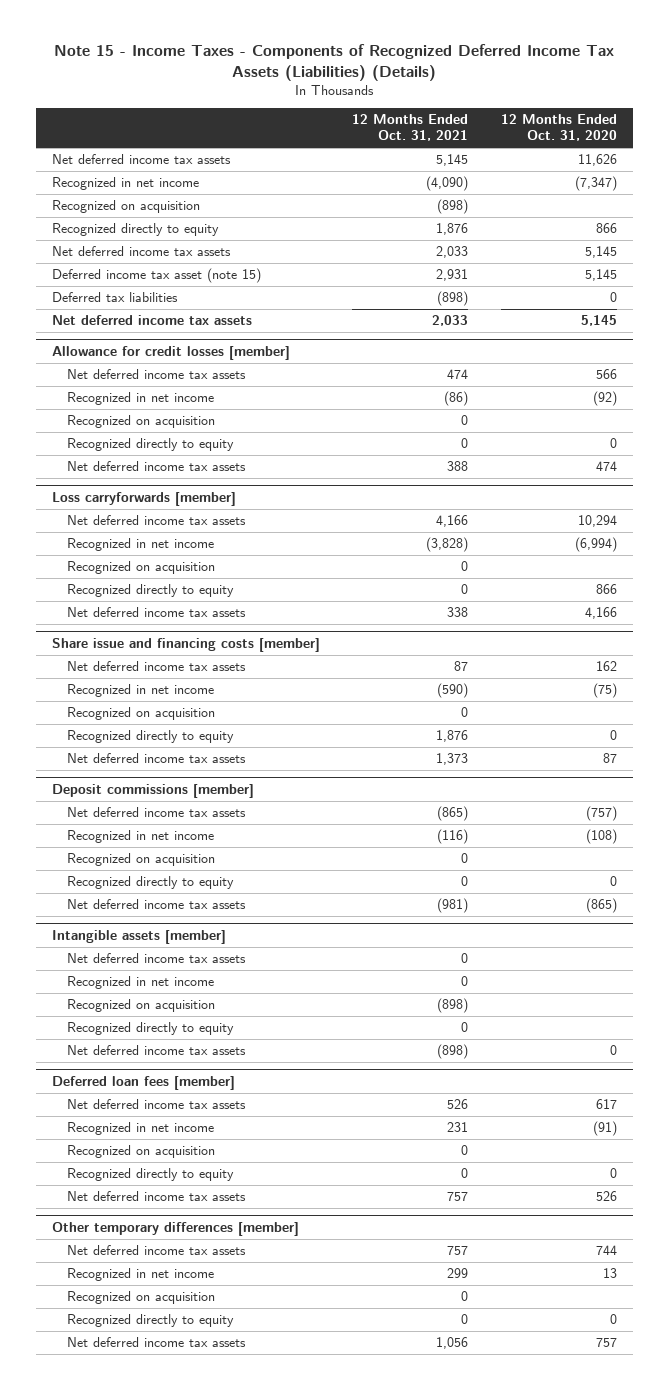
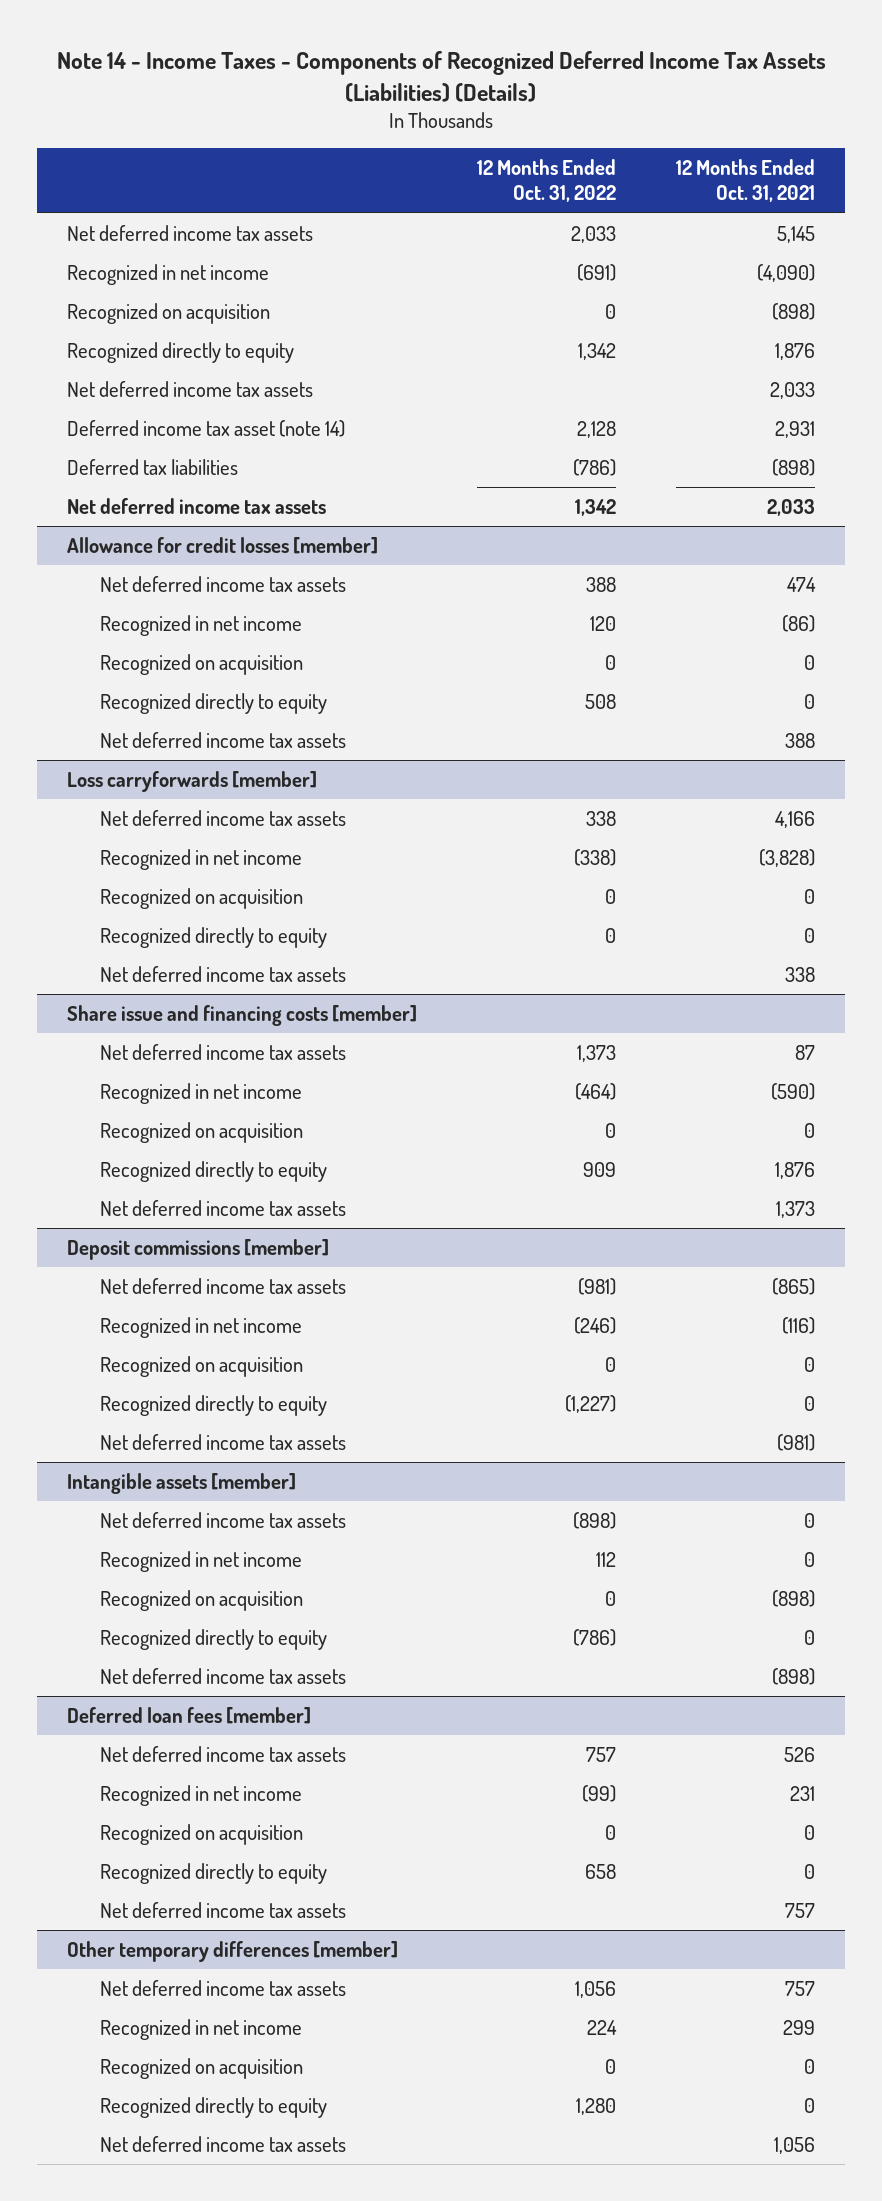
- Note 15 - Income Taxes - Components of Recognized Deferred Income Tax Assets (Liabilities) (Details)
+ Note 14 - Income Taxes - Components of Recognized Deferred Income Tax Assets (Liabilities) (Details)
- | 12 Months Ended Oct. 31, 2021 | 12 Months Ended Oct. 31, 2020
+ | 12 Months Ended Oct. 31, 2022 | 12 Months Ended Oct. 31, 2021
- Deferred income tax asset (note 15) | 2,931 | 5,145
+ Deferred income tax asset (note 14) | 2,128 | 2,931

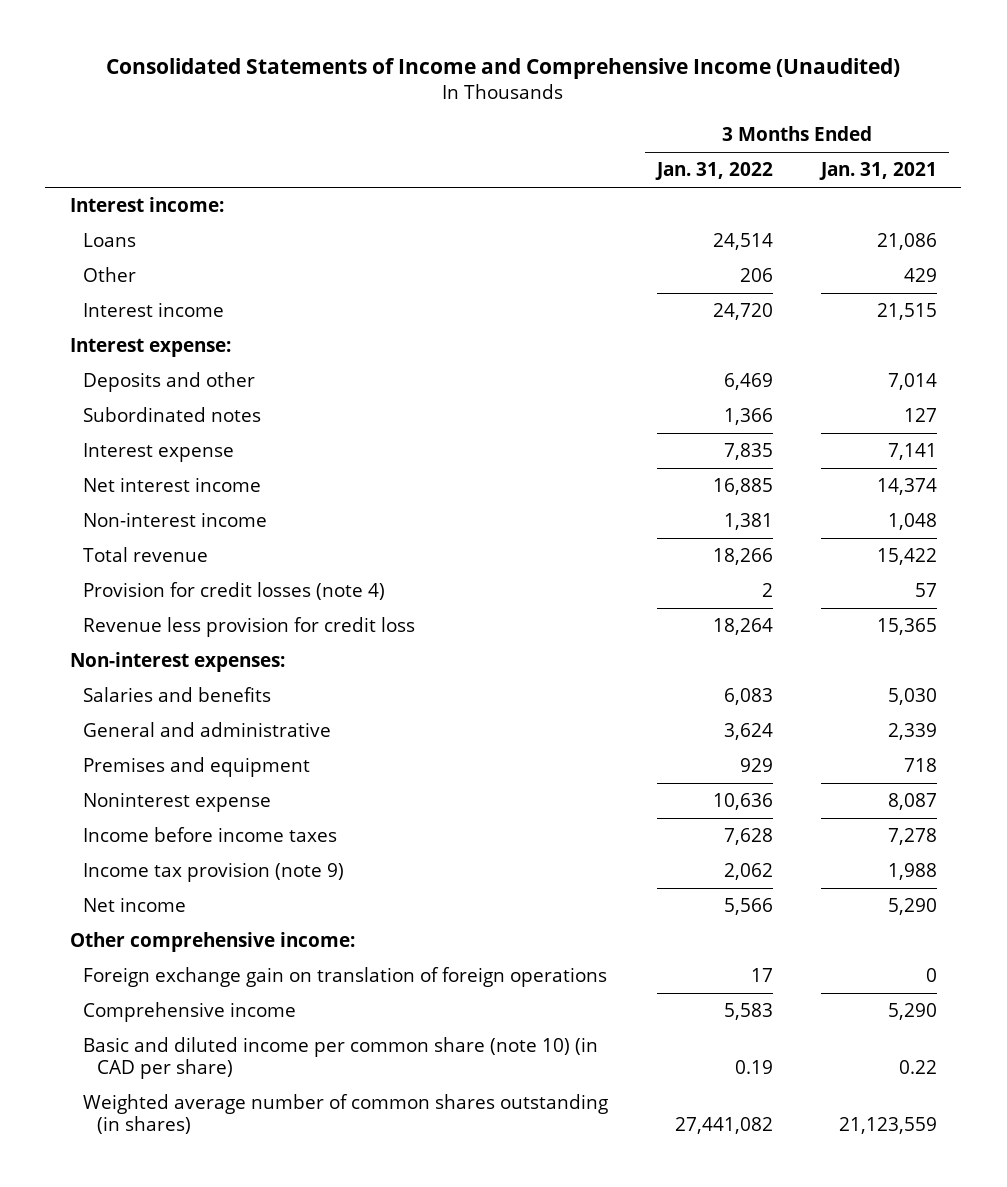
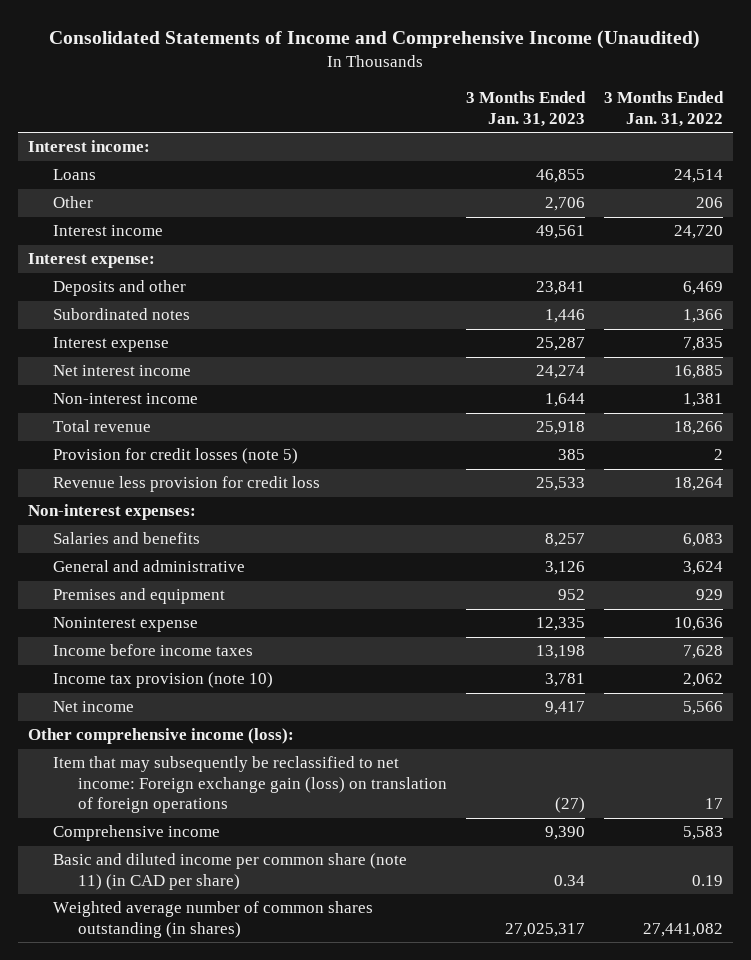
- | 3 Months Ended Jan. 31, 2022 | 3 Months Ended Jan. 31, 2021
+ | 3 Months Ended Jan. 31, 2023 | 3 Months Ended Jan. 31, 2022
- Provision for credit losses (note 4) | 2 | 57
+ Provision for credit losses (note 5) | 385 | 2
- Income tax provision (note 9) | 2,062 | 1,988
+ Income tax provision (note 10) | 3,781 | 2,062
- Other comprehensive income:
- Foreign exchange gain on translation of foreign operations | 17 | 0
+ Other comprehensive income (loss):
+ Item that may subsequently be reclassified to net income: Foreign exchange gain (loss) on translation of foreign operations | (27) | 17
- Basic and diluted income per common share (note 10) (in CAD per share) | 0.19 | 0.22
+ Basic and diluted income per common share (note 11) (in CAD per share) | 0.34 | 0.19

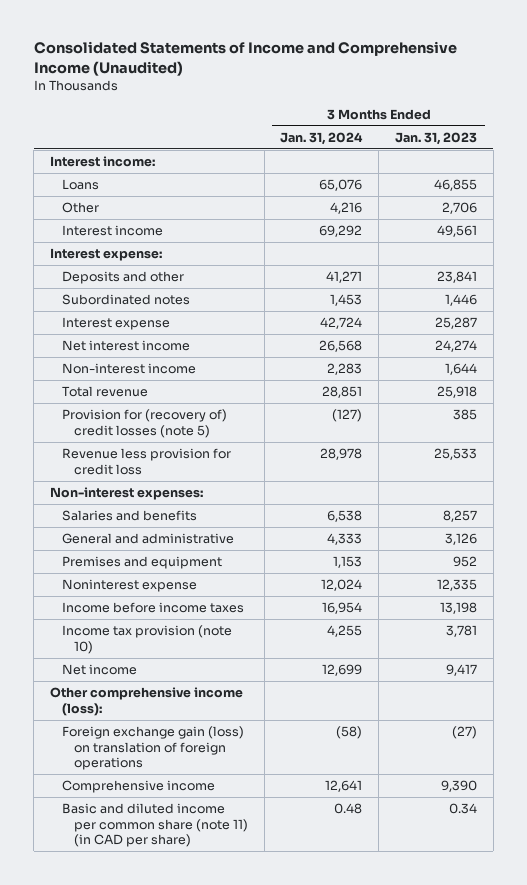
- | 3 Months Ended Jan. 31, 2023 | 3 Months Ended Jan. 31, 2022
+ | 3 Months Ended Jan. 31, 2024 | 3 Months Ended Jan. 31, 2023
- Provision for credit losses (note 5) | 385 | 2
+ Provision for (recovery of) credit losses (note 5) | (127) | 385
- Item that may subsequently be reclassified to net income: Foreign exchange gain (loss) on translation of foreign operations | (27) | 17
+ Foreign exchange gain (loss) on translation of foreign operations | (58) | (27)
- Weighted average number of common shares outstanding (in shares) | 27,025,317 | 27,441,082

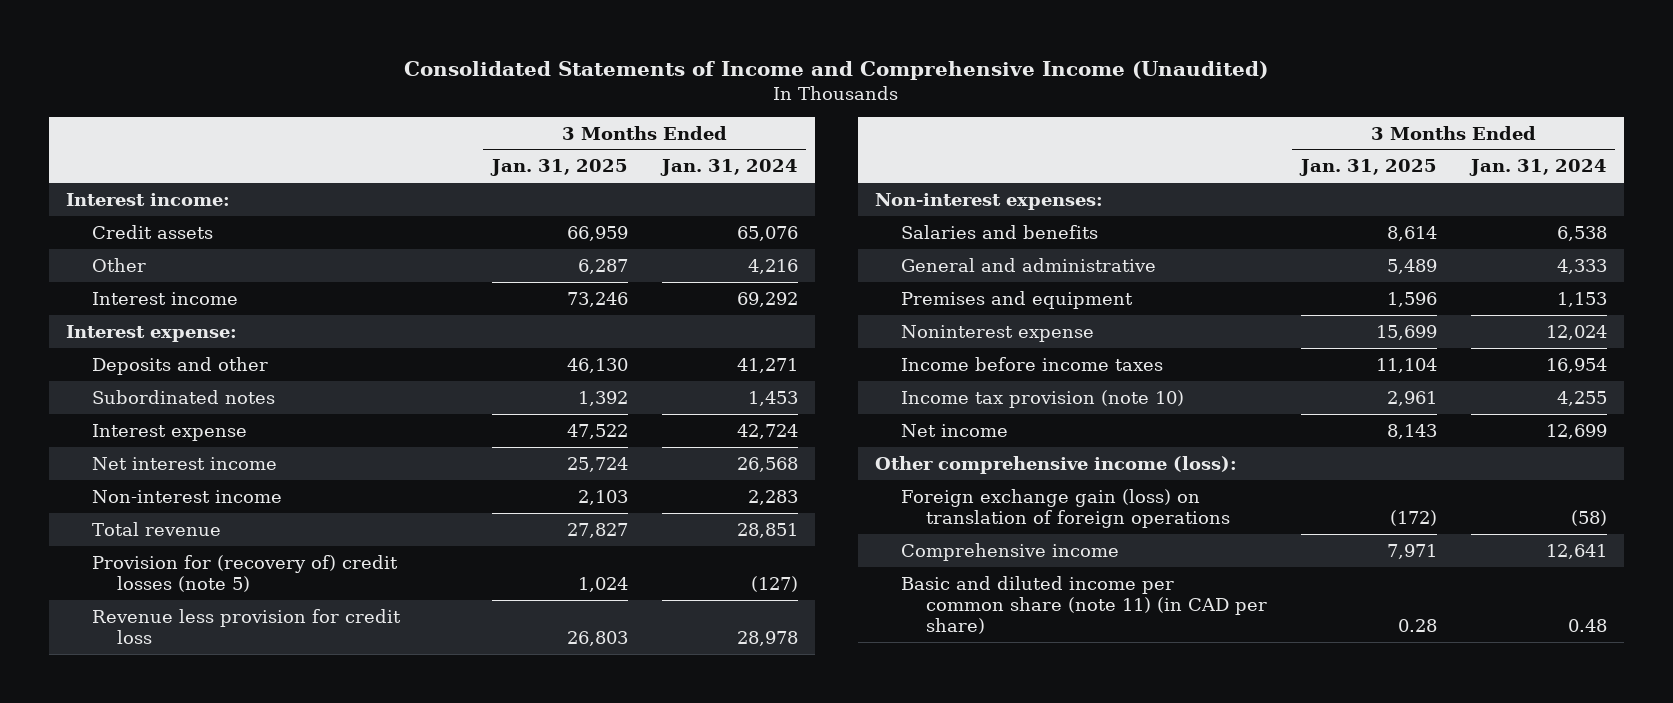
- | 3 Months Ended Jan. 31, 2024 | 3 Months Ended Jan. 31, 2023
+ | 3 Months Ended Jan. 31, 2025 | 3 Months Ended Jan. 31, 2024
- Loans | 65,076 | 46,855
+ Credit assets | 66,959 | 65,076

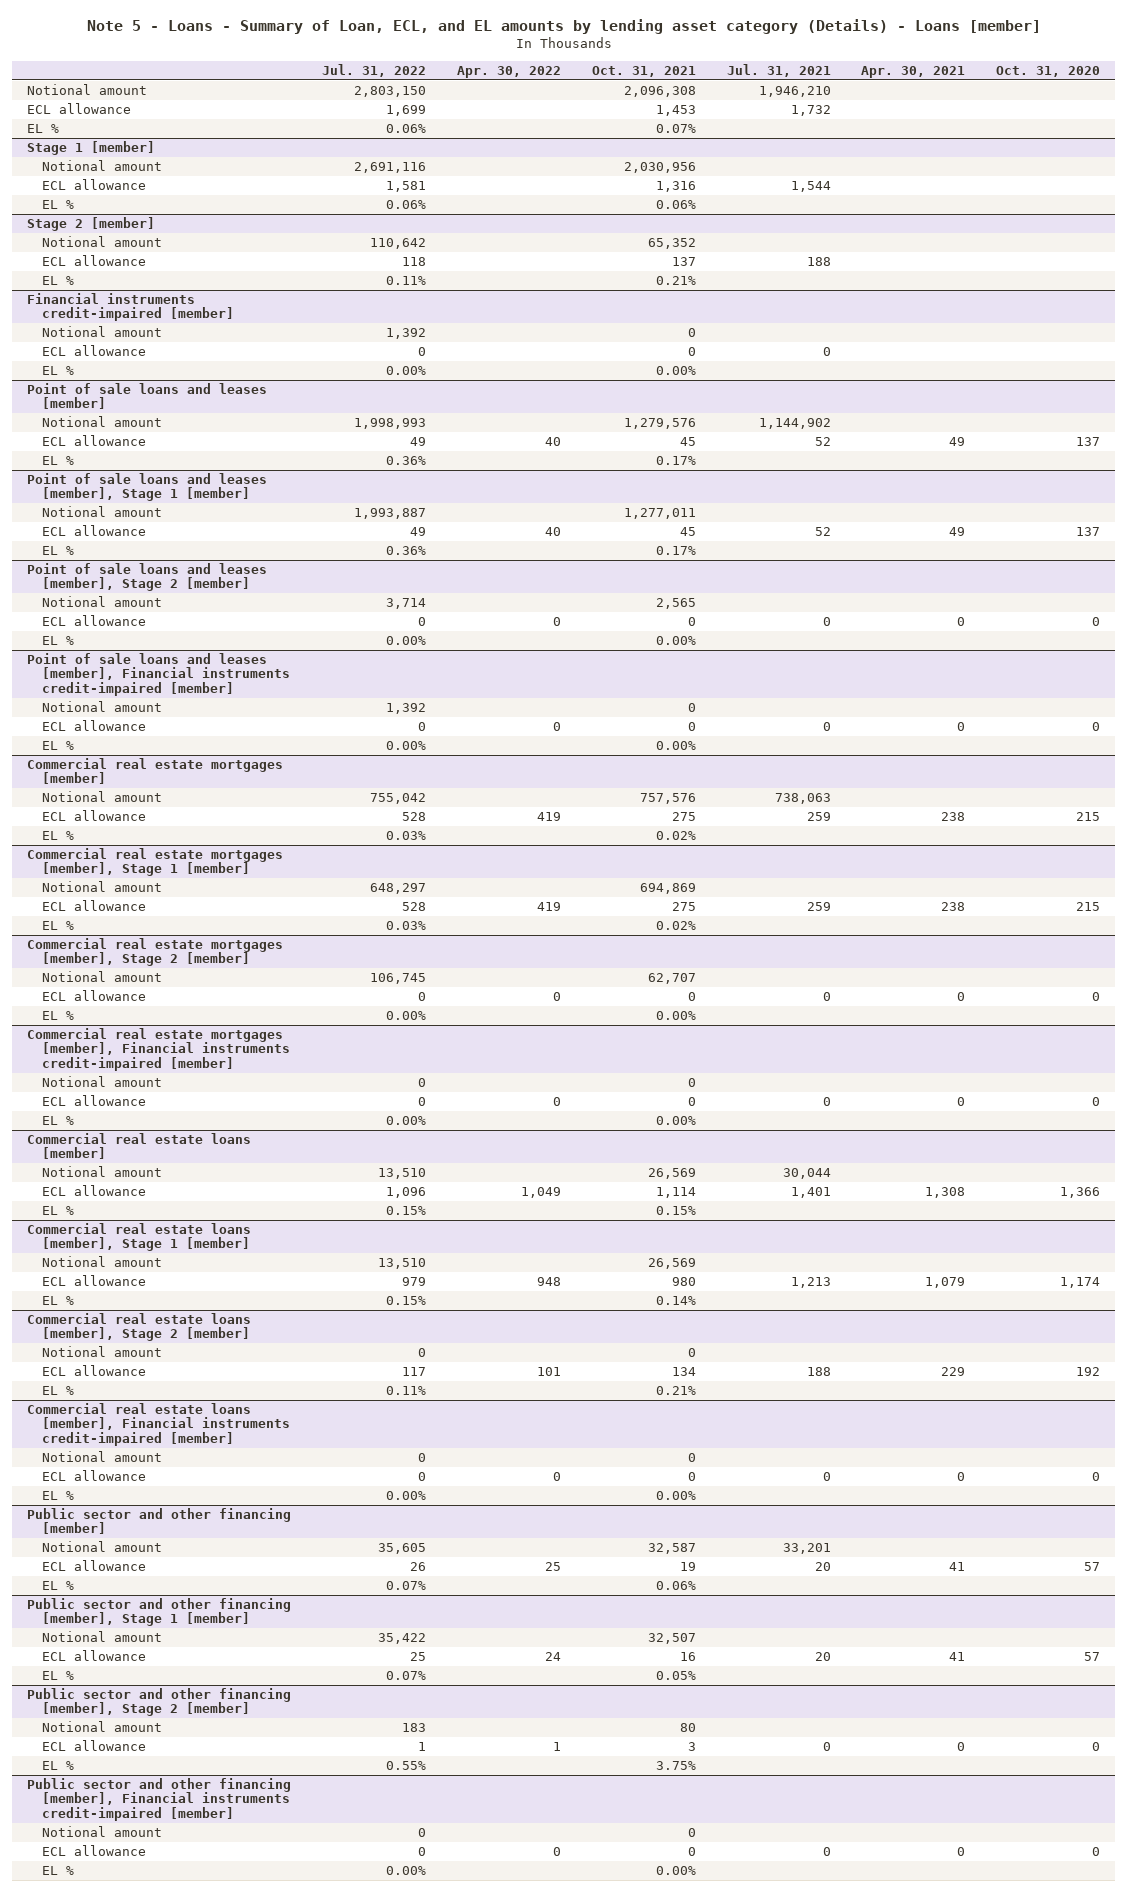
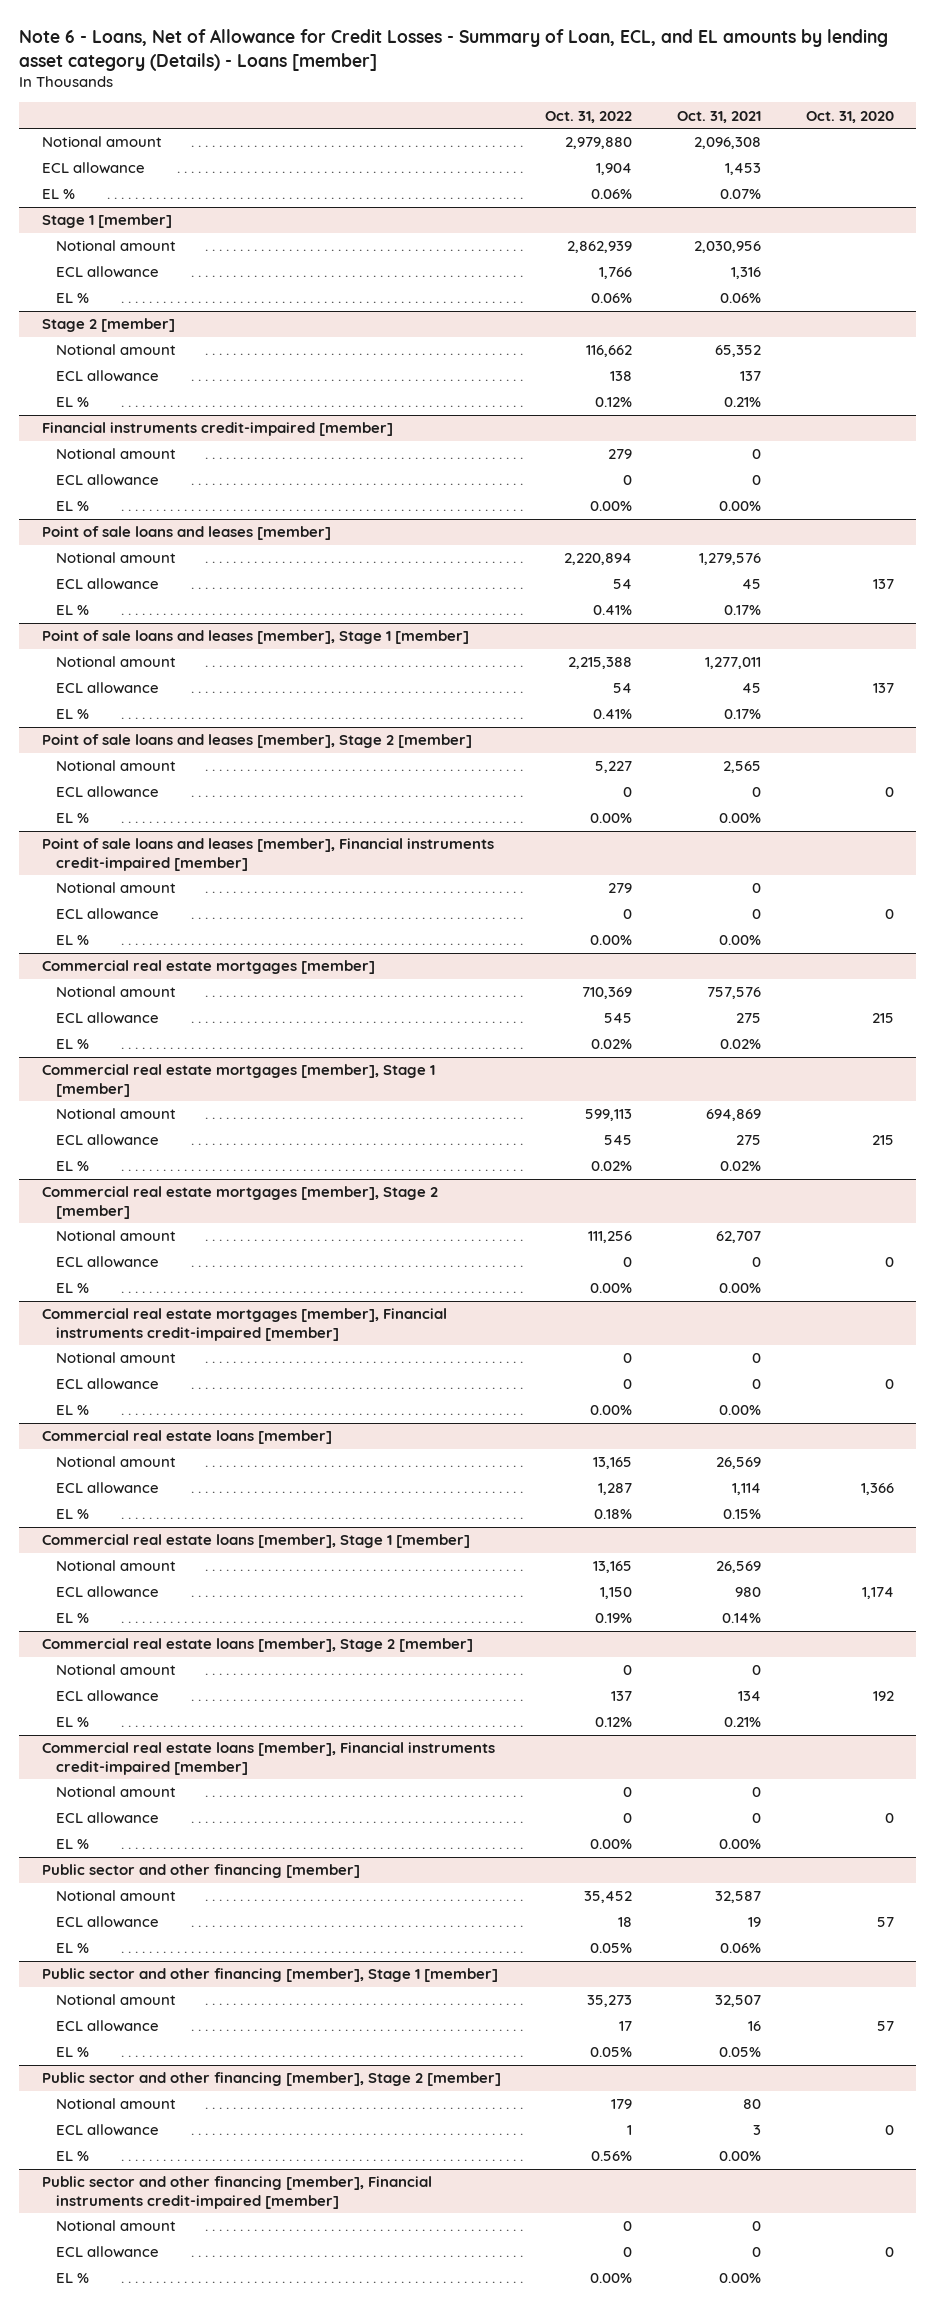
- Note 5 - Loans - Summary of Loan, ECL, and EL amounts by lending asset category (Details) - Loans [member]
+ Note 6 - Loans, Net of Allowance for Credit Losses - Summary of Loan, ECL, and EL amounts by lending asset category (Details) - Loans [member]
- | Jul. 31, 2022 | Apr. 30, 2022 | Oct. 31, 2021 | Jul. 31, 2021 | Apr. 30, 2021 | Oct. 31, 2020
+ | Oct. 31, 2022 | Oct. 31, 2021 | Oct. 31, 2020
@ Public sector and other financing [member], Stage 2 [member]
- EL % | 0.55% | | 3.75% | | |
+ EL % | 0.56% | 0.00% |

